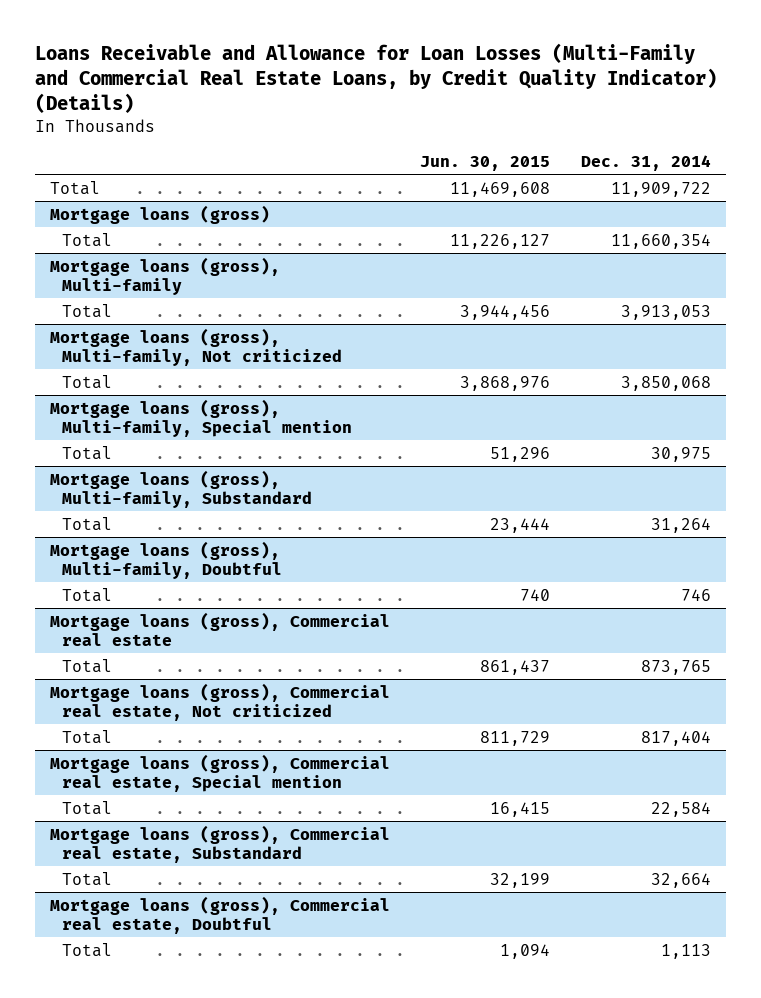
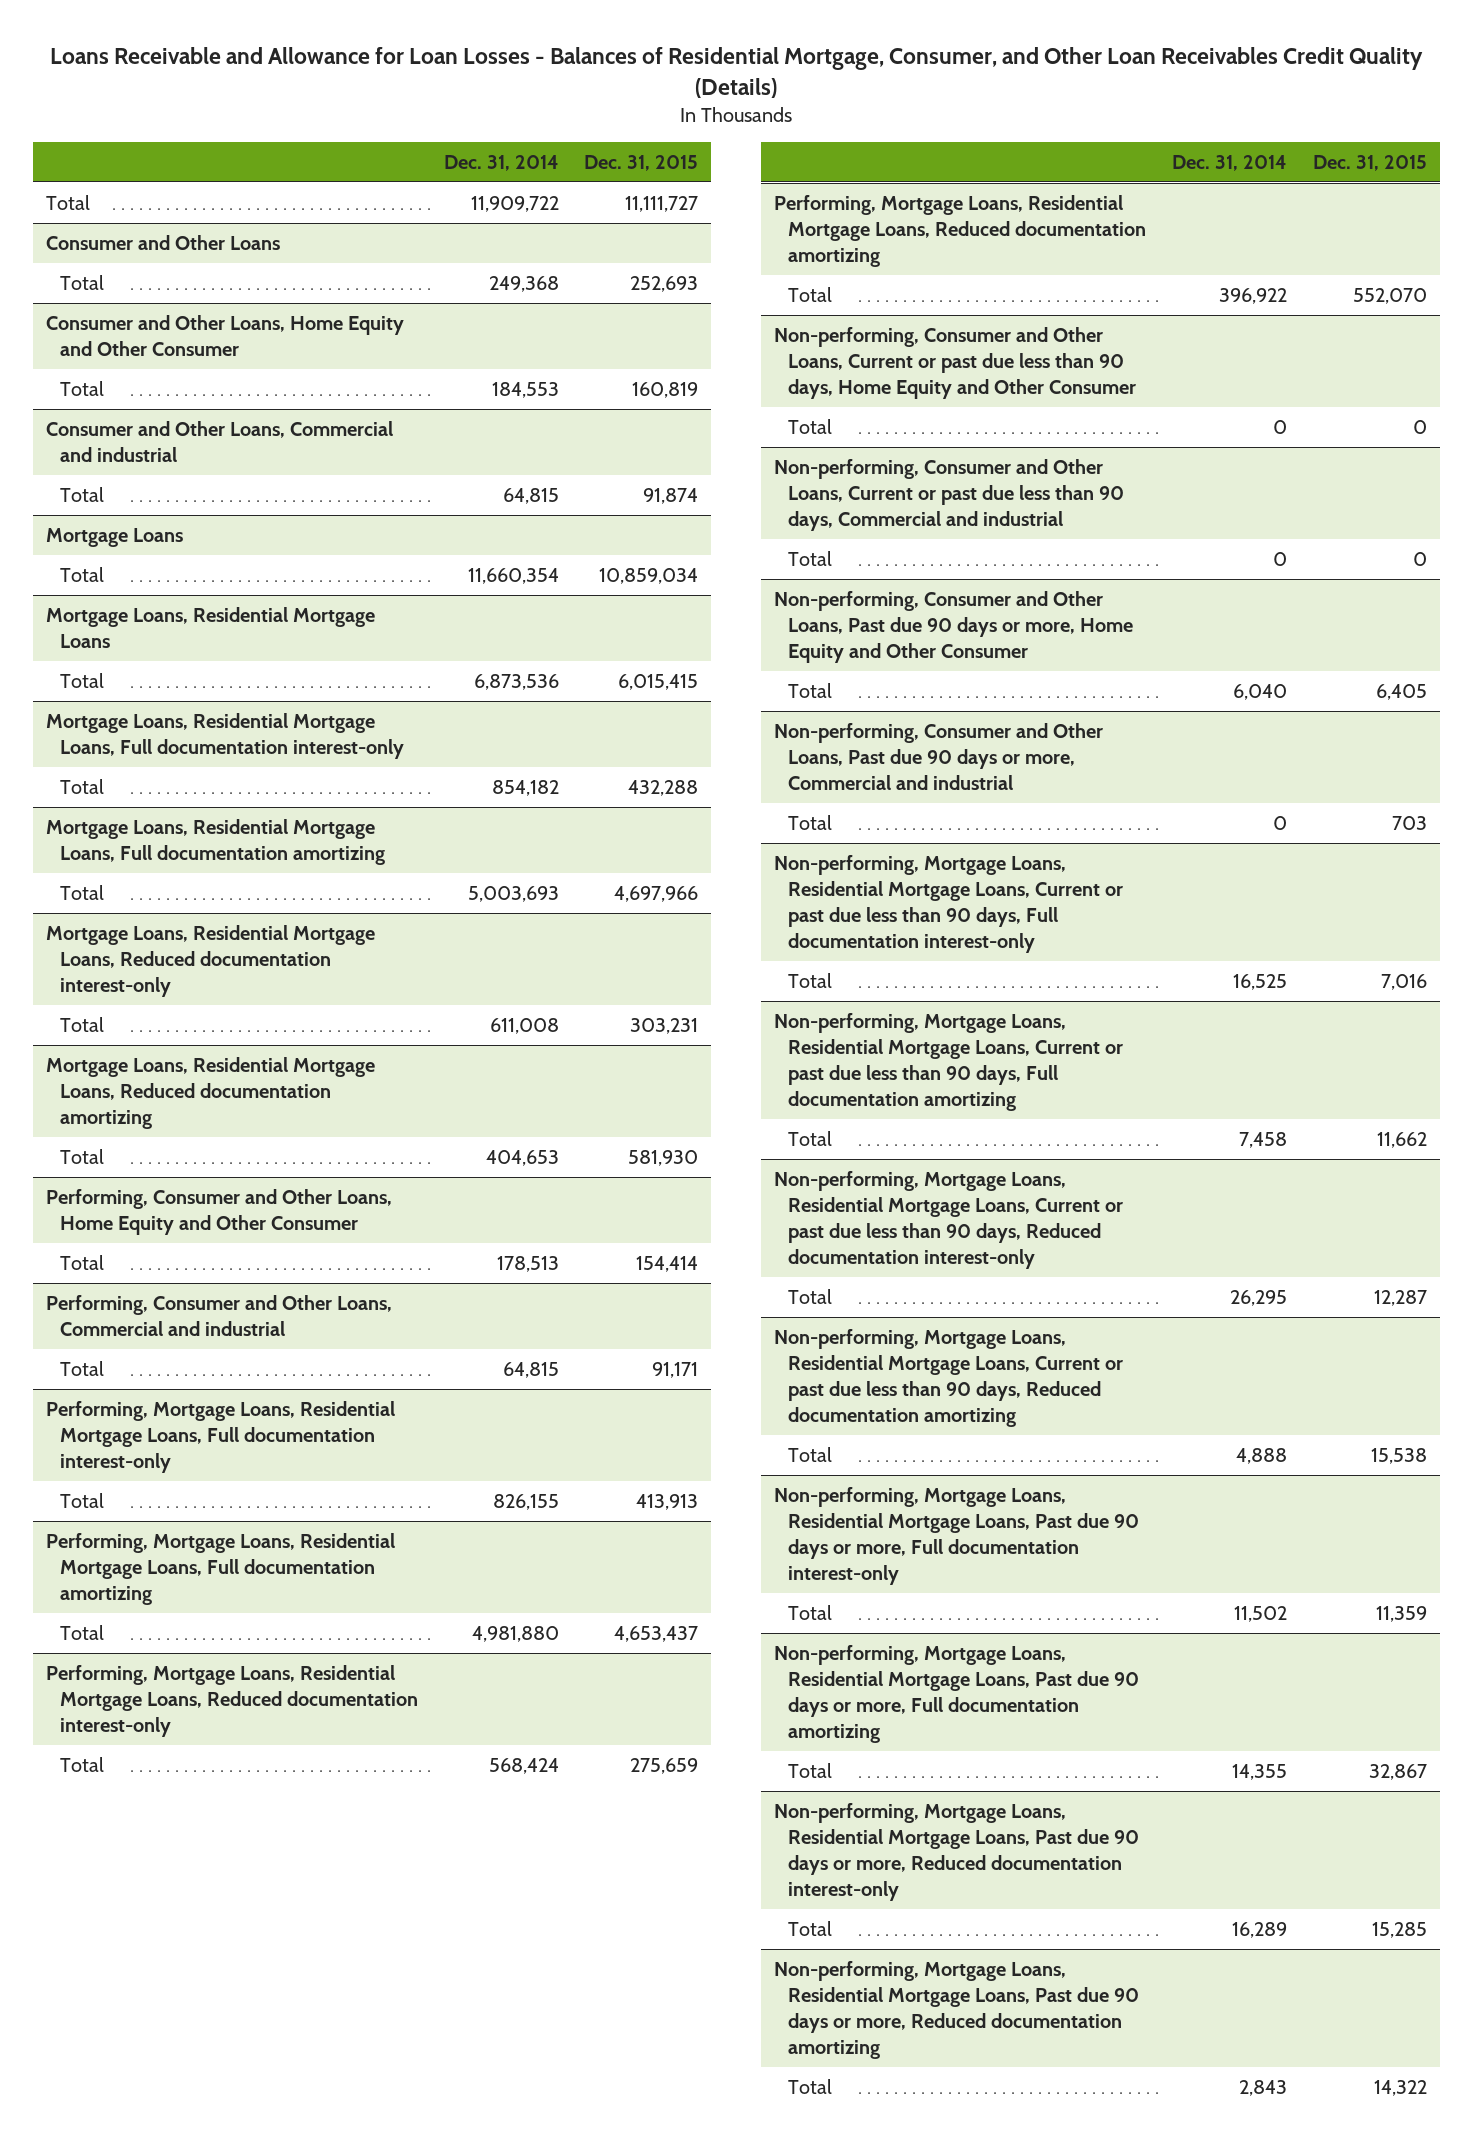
- Loans Receivable and Allowance for Loan Losses (Multi-Family and Commercial Real Estate Loans, by Credit Quality Indicator) (Details)
+ Loans Receivable and Allowance for Loan Losses - Balances of Residential Mortgage, Consumer, and Other Loan Receivables Credit Quality (Details)
- | Jun. 30, 2015 | Dec. 31, 2014
+ | Dec. 31, 2014 | Dec. 31, 2015
- Mortgage loans (gross)
+ Consumer and Other Loans
+ Total | 249,368 | 252,693
+ Consumer and Other Loans, Home Equity and Other Consumer
+ Total | 184,553 | 160,819
+ Consumer and Other Loans, Commercial and industrial
+ Total | 64,815 | 91,874
+ Mortgage Loans
- Mortgage loans (gross), Multi-family
- Total | 3,944,456 | 3,913,053
- Mortgage loans (gross), Multi-family, Not criticized
- Total | 3,868,976 | 3,850,068
- Mortgage loans (gross), Multi-family, Special mention
- Total | 51,296 | 30,975
- Mortgage loans (gross), Multi-family, Substandard
- Total | 23,444 | 31,264
- Mortgage loans (gross), Multi-family, Doubtful
- Total | 740 | 746
- Mortgage loans (gross), Commercial real estate
- Total | 861,437 | 873,765
- Mortgage loans (gross), Commercial real estate, Not criticized
- Total | 811,729 | 817,404
- Mortgage loans (gross), Commercial real estate, Special mention
- Total | 16,415 | 22,584
- Mortgage loans (gross), Commercial real estate, Substandard
- Total | 32,199 | 32,664
- Mortgage loans (gross), Commercial real estate, Doubtful
- Total | 1,094 | 1,113
+ Mortgage Loans, Residential Mortgage Loans
+ Total | 6,873,536 | 6,015,415
+ Mortgage Loans, Residential Mortgage Loans, Full documentation interest-only
+ Total | 854,182 | 432,288
+ Mortgage Loans, Residential Mortgage Loans, Full documentation amortizing
+ Total | 5,003,693 | 4,697,966
+ Mortgage Loans, Residential Mortgage Loans, Reduced documentation interest-only
+ Total | 611,008 | 303,231
+ Mortgage Loans, Residential Mortgage Loans, Reduced documentation amortizing
+ Total | 404,653 | 581,930
+ Performing, Consumer and Other Loans, Home Equity and Other Consumer
+ Total | 178,513 | 154,414
+ Performing, Consumer and Other Loans, Commercial and industrial
+ Total | 64,815 | 91,171
+ Performing, Mortgage Loans, Residential Mortgage Loans, Full documentation interest-only
+ Total | 826,155 | 413,913
+ Performing, Mortgage Loans, Residential Mortgage Loans, Full documentation amortizing
+ Total | 4,981,880 | 4,653,437
+ Performing, Mortgage Loans, Residential Mortgage Loans, Reduced documentation interest-only
+ Total | 568,424 | 275,659
+ Performing, Mortgage Loans, Residential Mortgage Loans, Reduced documentation amortizing
+ Total | 396,922 | 552,070
+ Non-performing, Consumer and Other Loans, Current or past due less than 90 days, Home Equity and Other Consumer
+ Total | 0 | 0
+ Non-performing, Consumer and Other Loans, Current or past due less than 90 days, Commercial and industrial
+ Total | 0 | 0
+ Non-performing, Consumer and Other Loans, Past due 90 days or more, Home Equity and Other Consumer
+ Total | 6,040 | 6,405
+ Non-performing, Consumer and Other Loans, Past due 90 days or more, Commercial and industrial
+ Total | 0 | 703
+ Non-performing, Mortgage Loans, Residential Mortgage Loans, Current or past due less than 90 days, Full documentation interest-only
+ Total | 16,525 | 7,016
+ Non-performing, Mortgage Loans, Residential Mortgage Loans, Current or past due less than 90 days, Full documentation amortizing
+ Total | 7,458 | 11,662
+ Non-performing, Mortgage Loans, Residential Mortgage Loans, Current or past due less than 90 days, Reduced documentation interest-only
+ Total | 26,295 | 12,287
+ Non-performing, Mortgage Loans, Residential Mortgage Loans, Current or past due less than 90 days, Reduced documentation amortizing
+ Total | 4,888 | 15,538
+ Non-performing, Mortgage Loans, Residential Mortgage Loans, Past due 90 days or more, Full documentation interest-only
+ Total | 11,502 | 11,359
+ Non-performing, Mortgage Loans, Residential Mortgage Loans, Past due 90 days or more, Full documentation amortizing
+ Total | 14,355 | 32,867
+ Non-performing, Mortgage Loans, Residential Mortgage Loans, Past due 90 days or more, Reduced documentation interest-only
+ Total | 16,289 | 15,285
+ Non-performing, Mortgage Loans, Residential Mortgage Loans, Past due 90 days or more, Reduced documentation amortizing
+ Total | 2,843 | 14,322

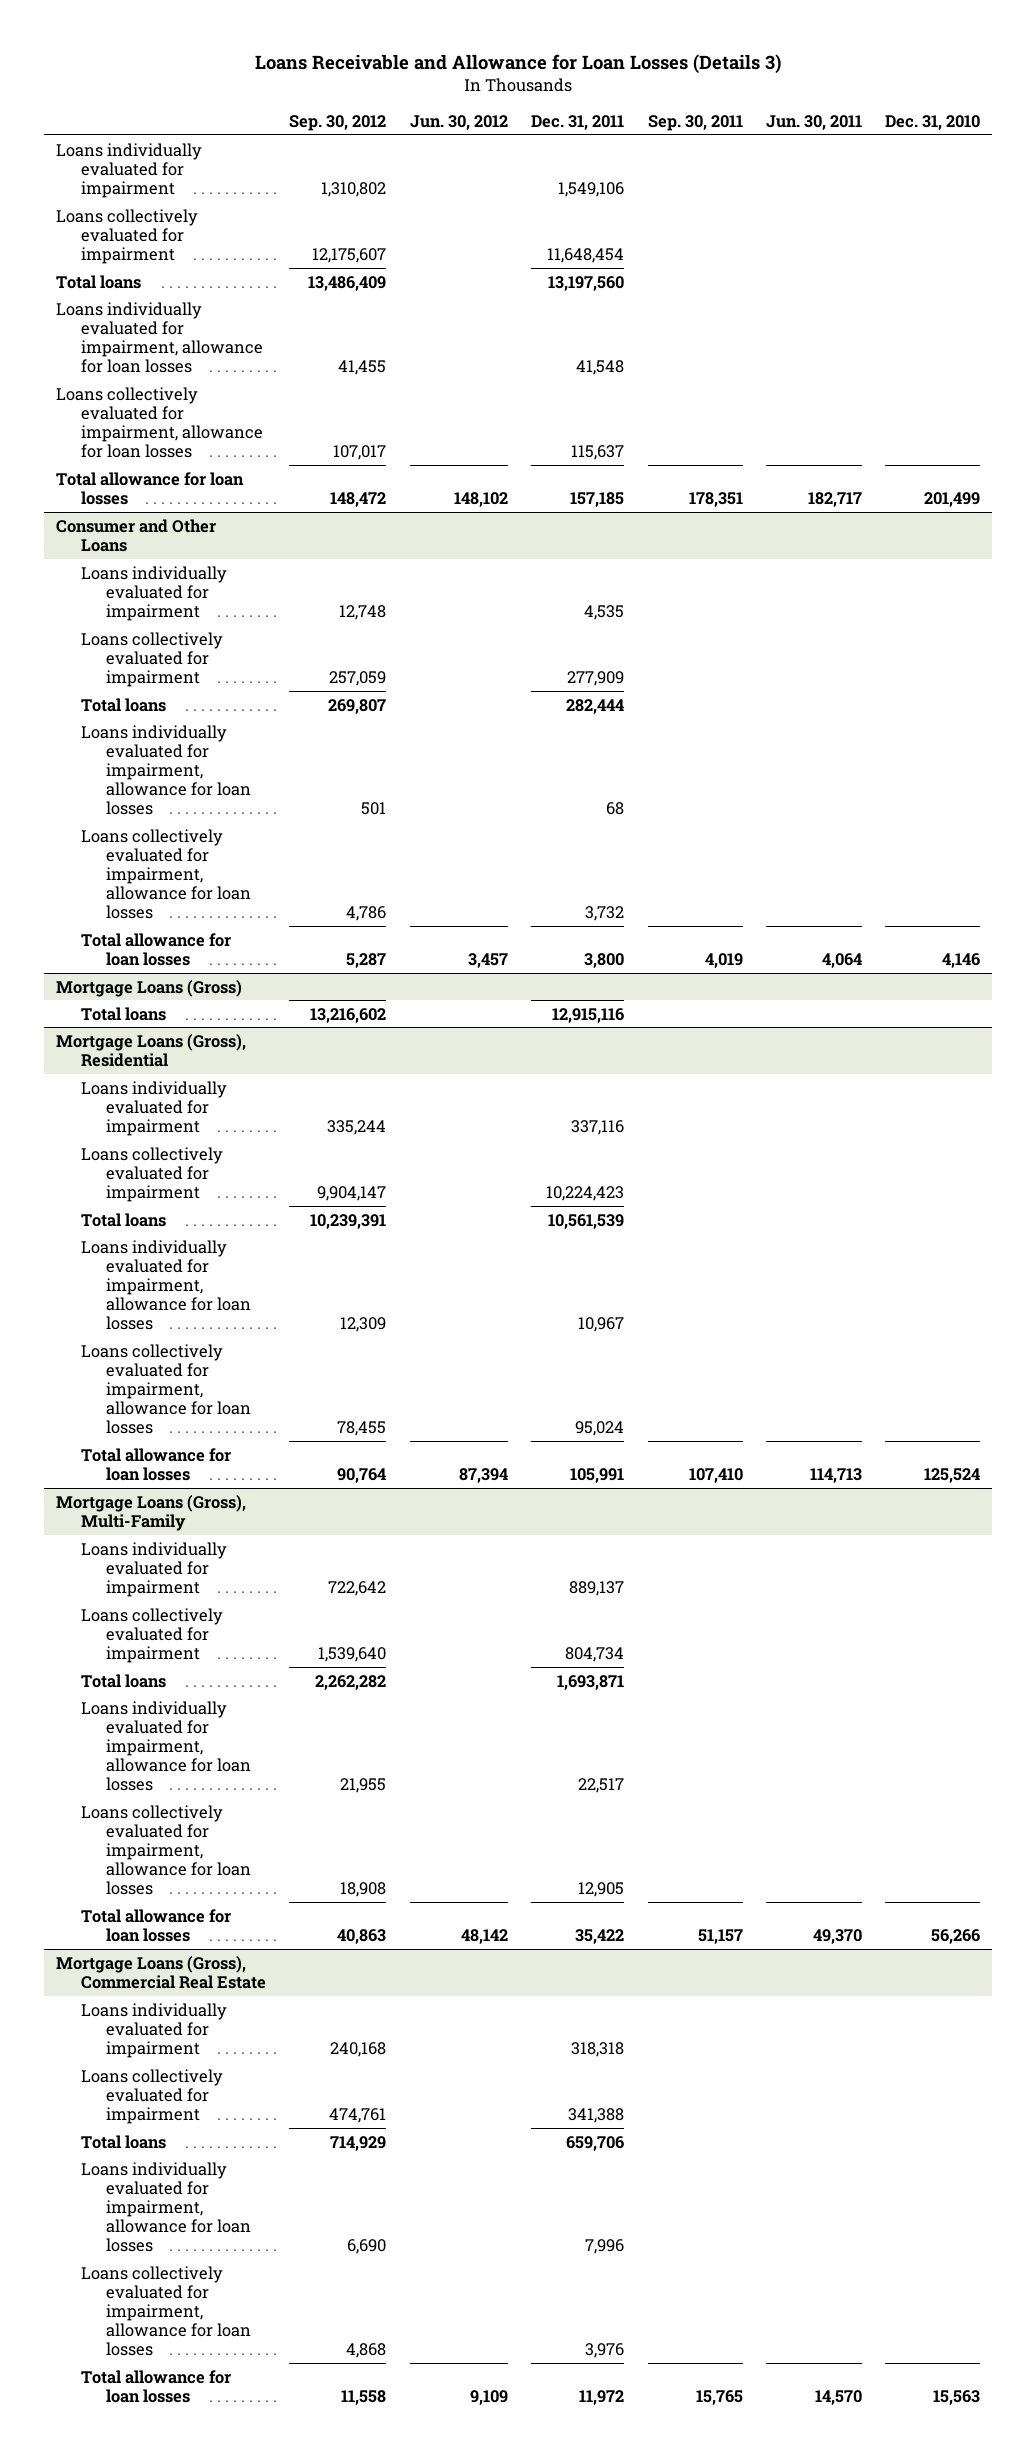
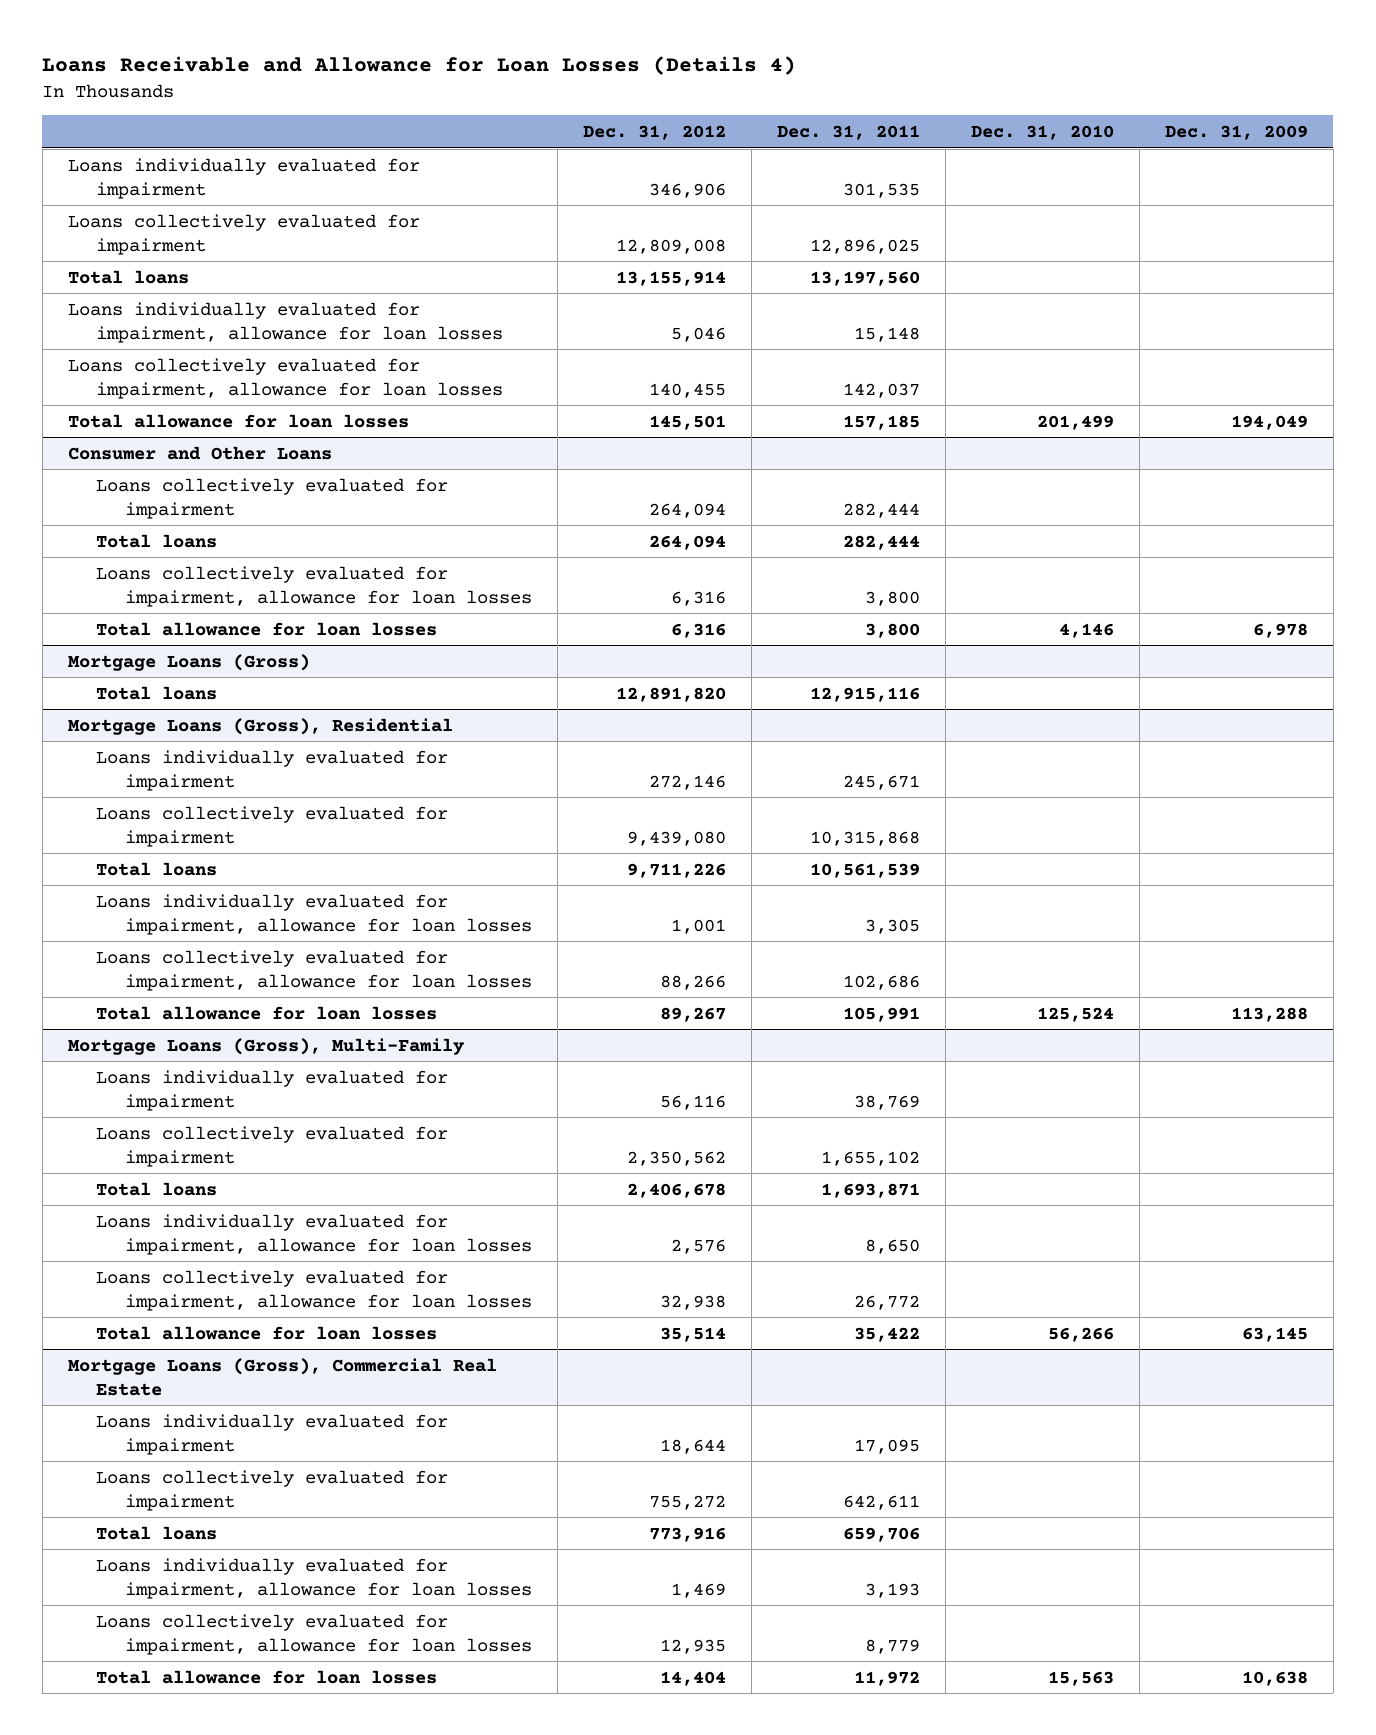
- Loans Receivable and Allowance for Loan Losses (Details 3)
+ Loans Receivable and Allowance for Loan Losses (Details 4)
- | Sep. 30, 2012 | Jun. 30, 2012 | Dec. 31, 2011 | Sep. 30, 2011 | Jun. 30, 2011 | Dec. 31, 2010
+ | Dec. 31, 2012 | Dec. 31, 2011 | Dec. 31, 2010 | Dec. 31, 2009
- Loans individually evaluated for impairment | 1,310,802 | | 1,549,106 | | |
- Loans collectively evaluated for impairment | 12,175,607 | | 11,648,454 | | |
+ Loans individually evaluated for impairment | 346,906 | 301,535 | |
+ Loans collectively evaluated for impairment | 12,809,008 | 12,896,025 | |
- Loans individually evaluated for impairment, allowance for loan losses | 41,455 | | 41,548 | | |
- Loans collectively evaluated for impairment, allowance for loan losses | 107,017 | | 115,637 | | |
+ Loans individually evaluated for impairment, allowance for loan losses | 5,046 | 15,148 | |
+ Loans collectively evaluated for impairment, allowance for loan losses | 140,455 | 142,037 | |
@ Consumer and Other Loans
- Loans individually evaluated for impairment | 12,748 | | 4,535 | | |
- Loans collectively evaluated for impairment | 257,059 | | 277,909 | | |
+ Loans collectively evaluated for impairment | 264,094 | 282,444 | |
- Loans individually evaluated for impairment, allowance for loan losses | 501 | | 68 | | |
- Loans collectively evaluated for impairment, allowance for loan losses | 4,786 | | 3,732 | | |
+ Loans collectively evaluated for impairment, allowance for loan losses | 6,316 | 3,800 | |
@ Mortgage Loans (Gross), Residential
- Loans individually evaluated for impairment | 335,244 | | 337,116 | | |
- Loans collectively evaluated for impairment | 9,904,147 | | 10,224,423 | | |
+ Loans individually evaluated for impairment | 272,146 | 245,671 | |
+ Loans collectively evaluated for impairment | 9,439,080 | 10,315,868 | |
- Loans individually evaluated for impairment, allowance for loan losses | 12,309 | | 10,967 | | |
- Loans collectively evaluated for impairment, allowance for loan losses | 78,455 | | 95,024 | | |
+ Loans individually evaluated for impairment, allowance for loan losses | 1,001 | 3,305 | |
+ Loans collectively evaluated for impairment, allowance for loan losses | 88,266 | 102,686 | |
@ Mortgage Loans (Gross), Multi-Family
- Loans individually evaluated for impairment | 722,642 | | 889,137 | | |
- Loans collectively evaluated for impairment | 1,539,640 | | 804,734 | | |
+ Loans individually evaluated for impairment | 56,116 | 38,769 | |
+ Loans collectively evaluated for impairment | 2,350,562 | 1,655,102 | |
- Loans individually evaluated for impairment, allowance for loan losses | 21,955 | | 22,517 | | |
- Loans collectively evaluated for impairment, allowance for loan losses | 18,908 | | 12,905 | | |
+ Loans individually evaluated for impairment, allowance for loan losses | 2,576 | 8,650 | |
+ Loans collectively evaluated for impairment, allowance for loan losses | 32,938 | 26,772 | |
@ Mortgage Loans (Gross), Commercial Real Estate
- Loans individually evaluated for impairment | 240,168 | | 318,318 | | |
- Loans collectively evaluated for impairment | 474,761 | | 341,388 | | |
+ Loans individually evaluated for impairment | 18,644 | 17,095 | |
+ Loans collectively evaluated for impairment | 755,272 | 642,611 | |
- Loans individually evaluated for impairment, allowance for loan losses | 6,690 | | 7,996 | | |
- Loans collectively evaluated for impairment, allowance for loan losses | 4,868 | | 3,976 | | |
+ Loans individually evaluated for impairment, allowance for loan losses | 1,469 | 3,193 | |
+ Loans collectively evaluated for impairment, allowance for loan losses | 12,935 | 8,779 | |

